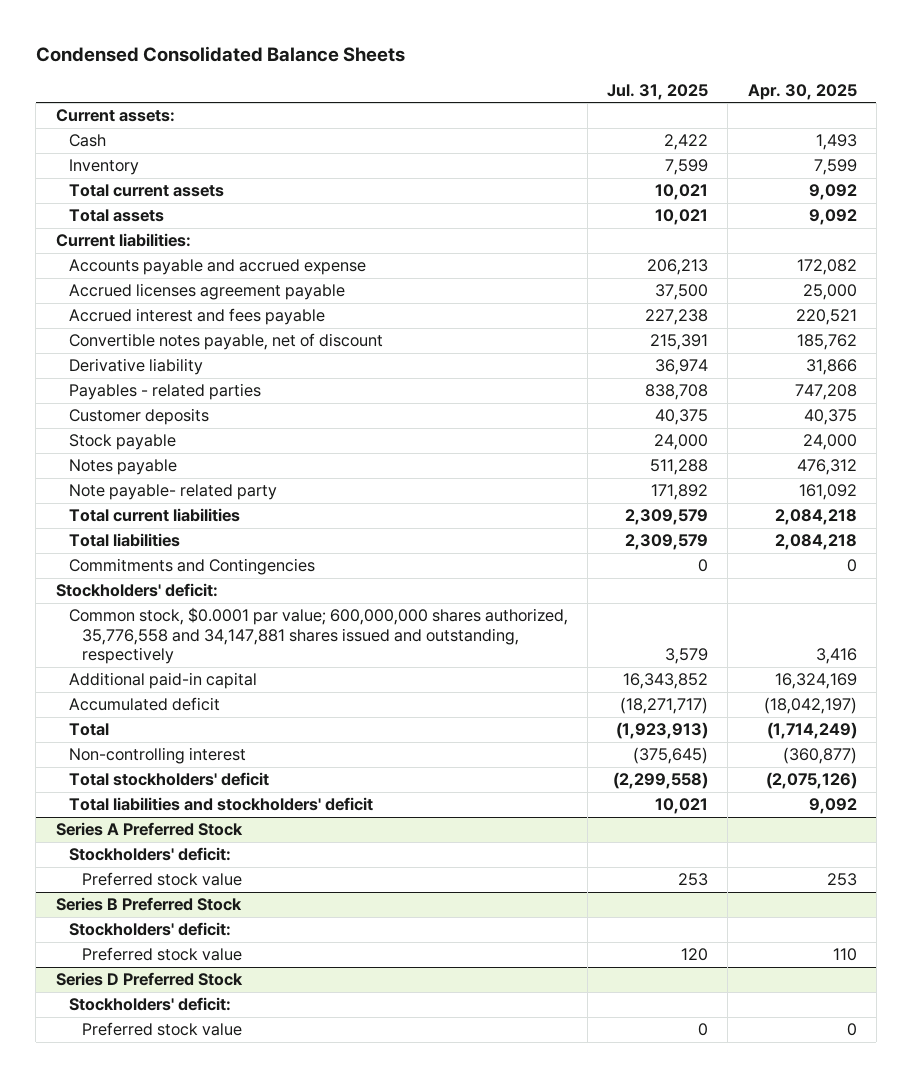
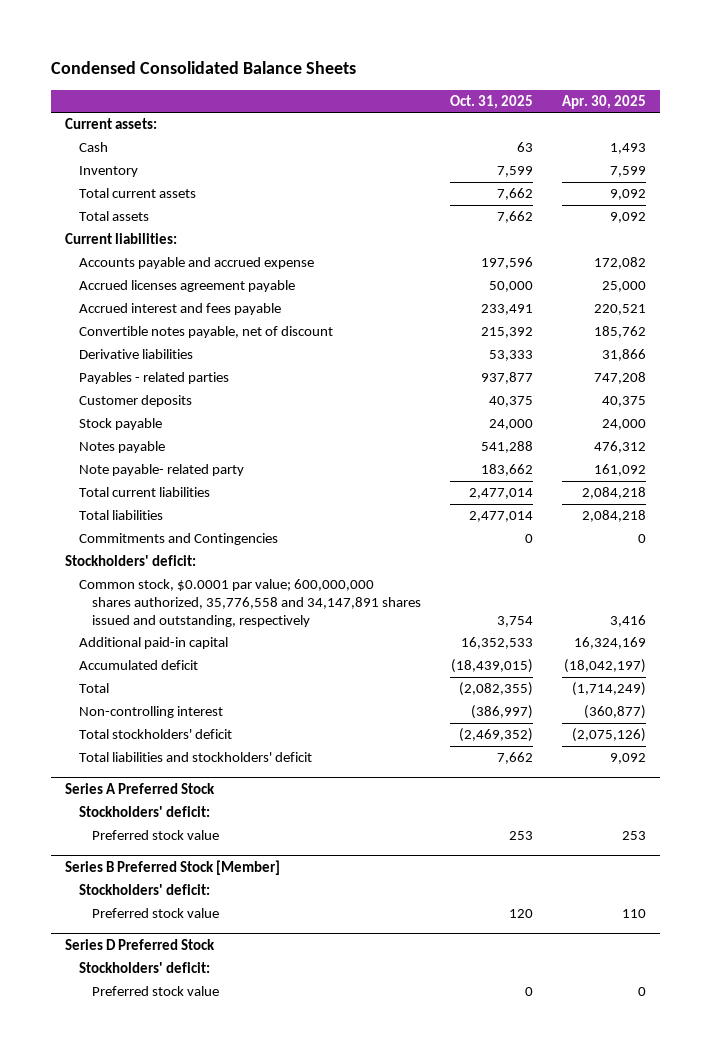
- | Jul. 31, 2025 | Apr. 30, 2025
+ | Oct. 31, 2025 | Apr. 30, 2025
- Derivative liability | 36,974 | 31,866
+ Derivative liabilities | 53,333 | 31,866
- Common stock, $0.0001 par value; 600,000,000 shares authorized, 35,776,558 and 34,147,881 shares issued and outstanding, respectively | 3,579 | 3,416
+ Common stock, $0.0001 par value; 600,000,000 shares authorized, 35,776,558 and 34,147,891 shares issued and outstanding, respectively | 3,754 | 3,416
- Series B Preferred Stock
+ Series B Preferred Stock [Member]

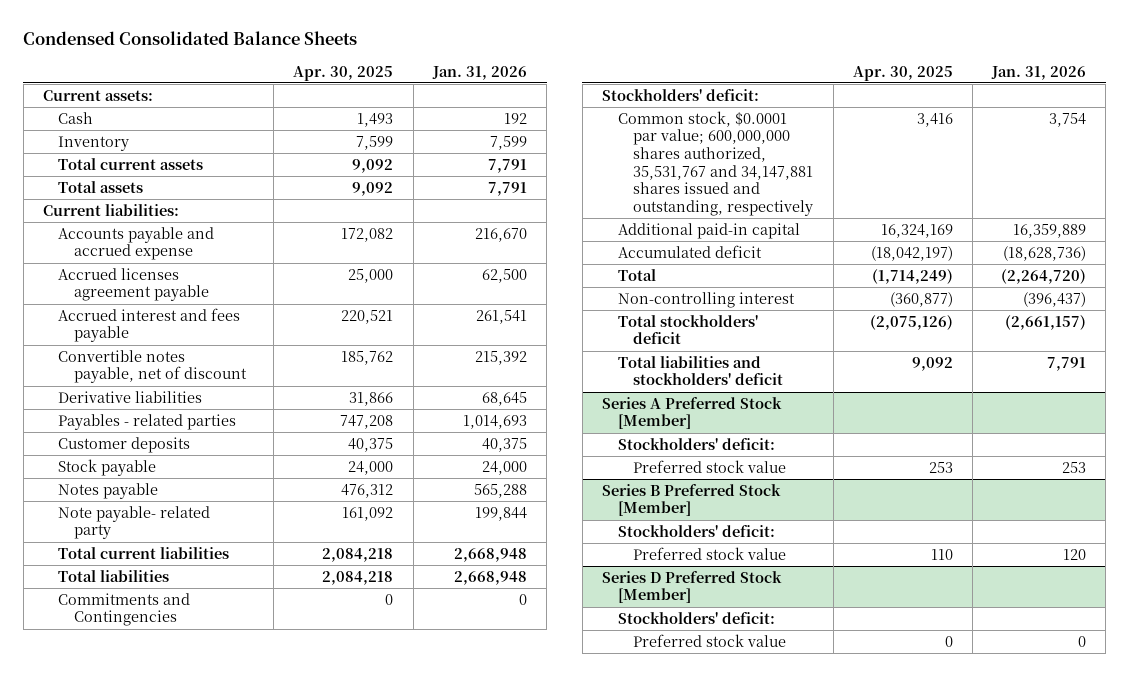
- | Oct. 31, 2025 | Apr. 30, 2025
+ | Apr. 30, 2025 | Jan. 31, 2026
- Common stock, $0.0001 par value; 600,000,000 shares authorized, 35,776,558 and 34,147,891 shares issued and outstanding, respectively | 3,754 | 3,416
+ Common stock, $0.0001 par value; 600,000,000 shares authorized, 35,531,767 and 34,147,881 shares issued and outstanding, respectively | 3,416 | 3,754
- Series A Preferred Stock
+ Series A Preferred Stock [Member]
- Series D Preferred Stock
+ Series D Preferred Stock [Member]

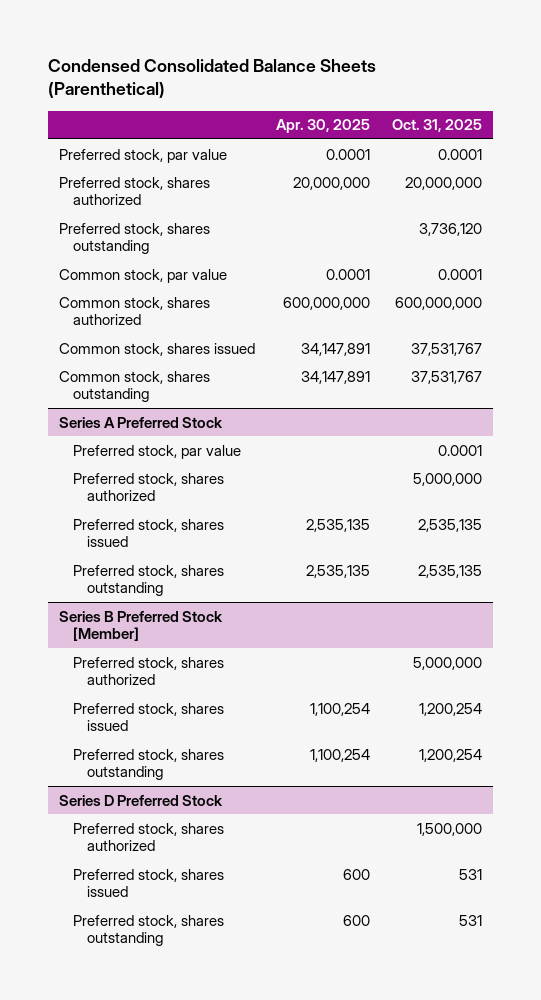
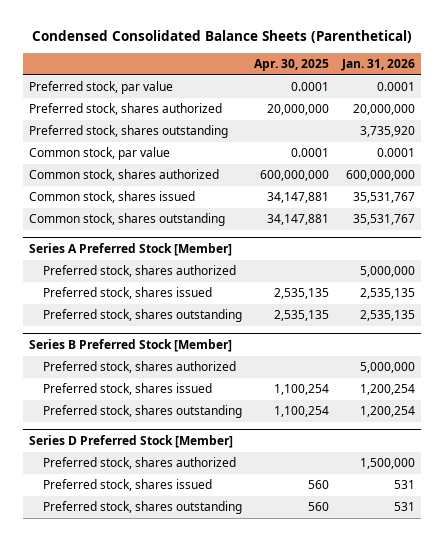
- | Apr. 30, 2025 | Oct. 31, 2025
+ | Apr. 30, 2025 | Jan. 31, 2026
- Common stock, shares issued | 34,147,891 | 37,531,767
- Common stock, shares outstanding | 34,147,891 | 37,531,767
- Series A Preferred Stock
- Preferred stock, par value | | 0.0001
+ Common stock, shares issued | 34,147,881 | 35,531,767
+ Common stock, shares outstanding | 34,147,881 | 35,531,767
+ Series A Preferred Stock [Member]
- Series D Preferred Stock
+ Series D Preferred Stock [Member]
- Preferred stock, shares issued | 600 | 531
- Preferred stock, shares outstanding | 600 | 531
+ Preferred stock, shares issued | 560 | 531
+ Preferred stock, shares outstanding | 560 | 531

